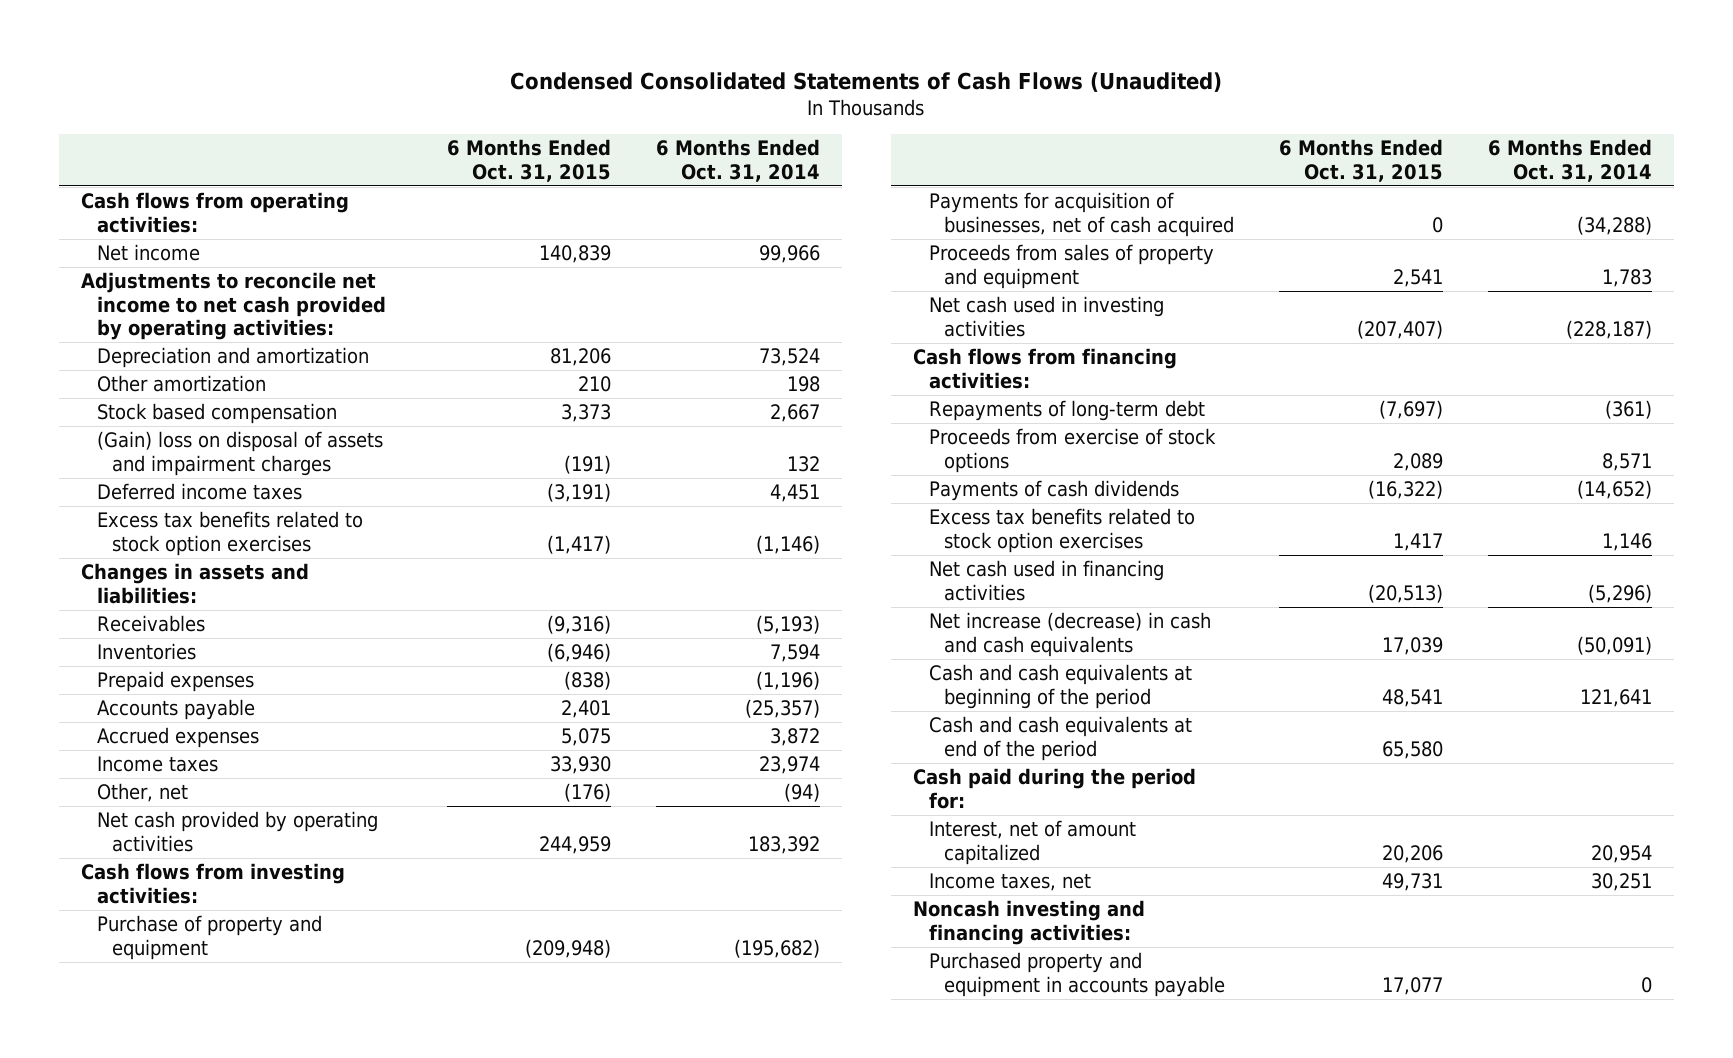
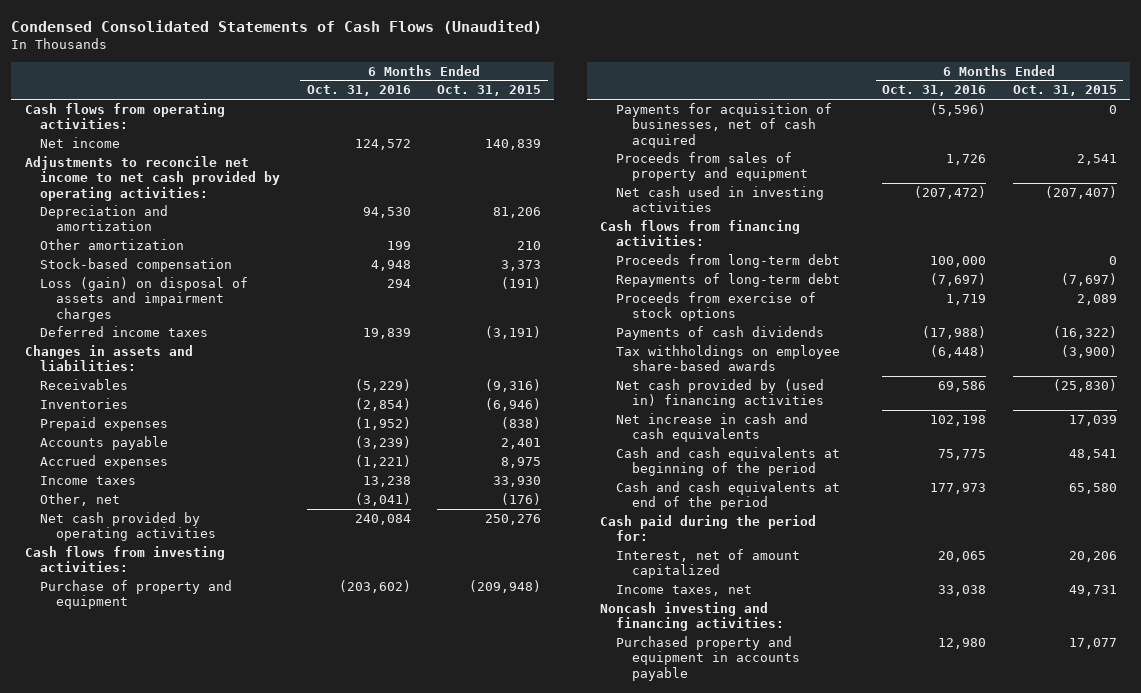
- | 6 Months Ended Oct. 31, 2015 | 6 Months Ended Oct. 31, 2014
+ | 6 Months Ended Oct. 31, 2016 | 6 Months Ended Oct. 31, 2015
- Stock based compensation | 3,373 | 2,667
- (Gain) loss on disposal of assets and impairment charges | (191) | 132
+ Stock-based compensation | 4,948 | 3,373
+ Loss (gain) on disposal of assets and impairment charges | 294 | (191)
- Excess tax benefits related to stock option exercises | (1,417) | (1,146)
- Accrued expenses | 5,075 | 3,872
+ Accrued expenses | (1,221) | 8,975
- Net cash provided by operating activities | 244,959 | 183,392
+ Net cash provided by operating activities | 240,084 | 250,276
+ Proceeds from long-term debt | 100,000 | 0
- Excess tax benefits related to stock option exercises | 1,417 | 1,146
- Net cash used in financing activities | (20,513) | (5,296)
- Net increase (decrease) in cash and cash equivalents | 17,039 | (50,091)
+ Tax withholdings on employee share-based awards | (6,448) | (3,900)
+ Net cash provided by (used in) financing activities | 69,586 | (25,830)
+ Net increase in cash and cash equivalents | 102,198 | 17,039

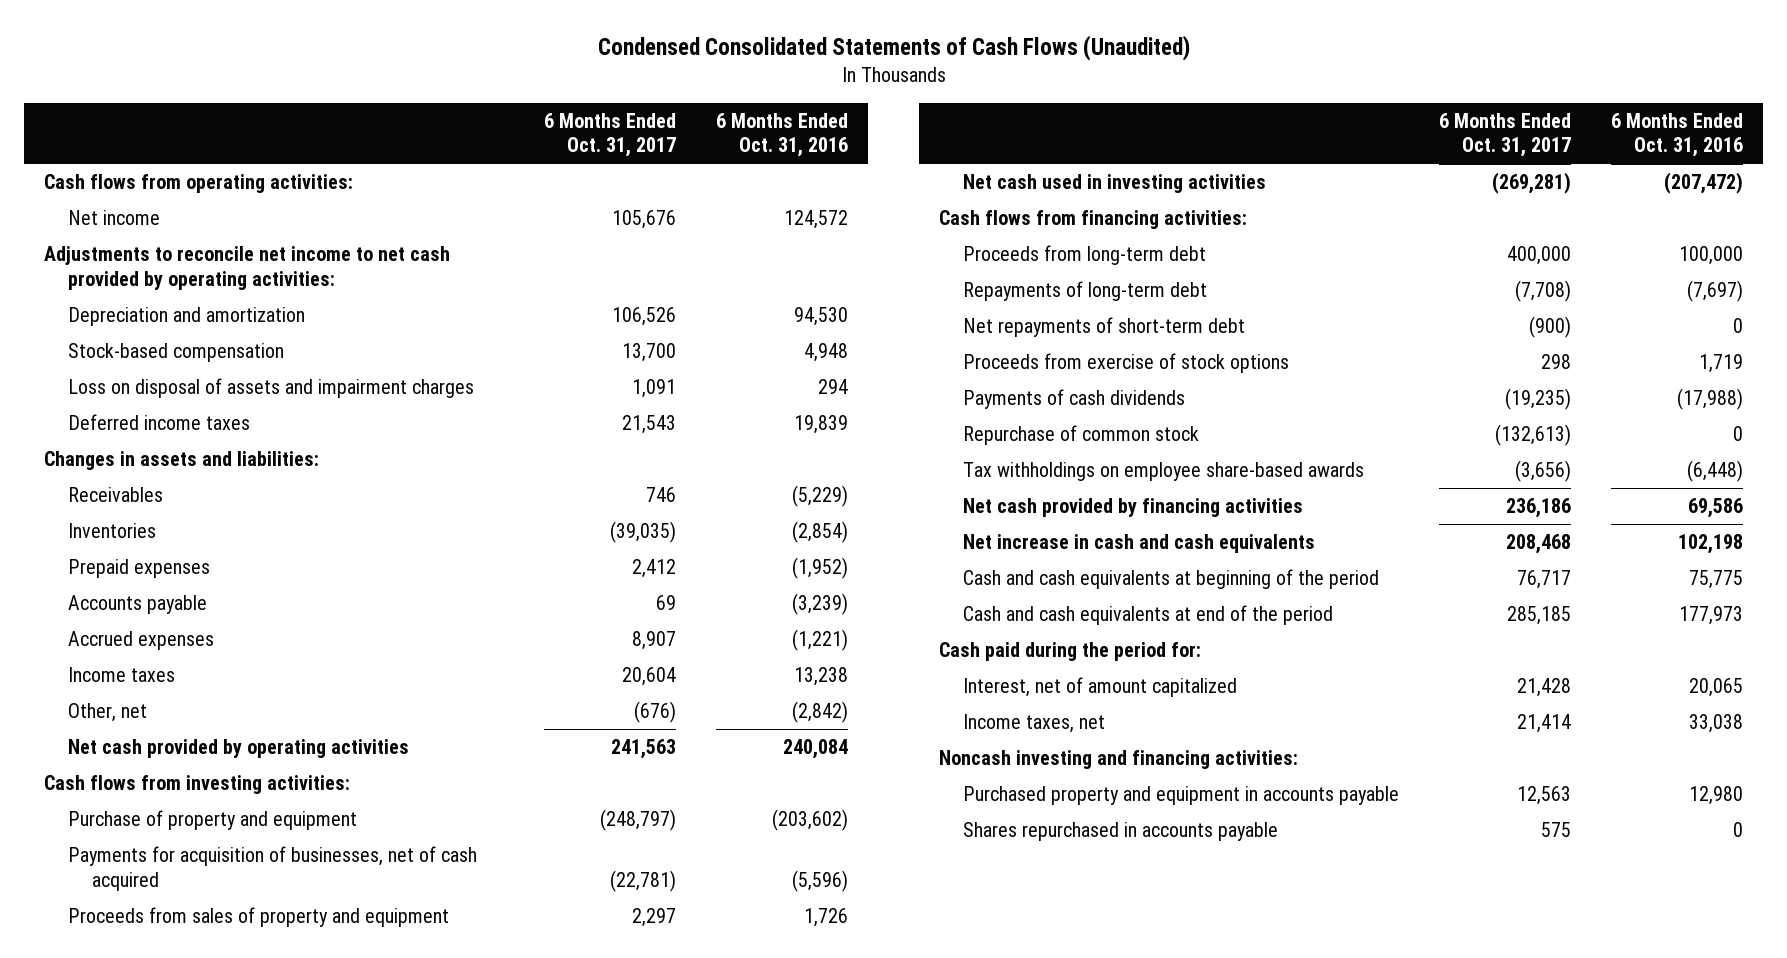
- | 6 Months Ended Oct. 31, 2016 | 6 Months Ended Oct. 31, 2015
+ | 6 Months Ended Oct. 31, 2017 | 6 Months Ended Oct. 31, 2016
- Other amortization | 199 | 210
- Loss (gain) on disposal of assets and impairment charges | 294 | (191)
+ Loss on disposal of assets and impairment charges | 1,091 | 294
- Other, net | (3,041) | (176)
+ Other, net | (676) | (2,842)
+ Net repayments of short-term debt | (900) | 0
+ Repurchase of common stock | (132,613) | 0
- Net cash provided by (used in) financing activities | 69,586 | (25,830)
+ Net cash provided by financing activities | 236,186 | 69,586
+ Shares repurchased in accounts payable | 575 | 0

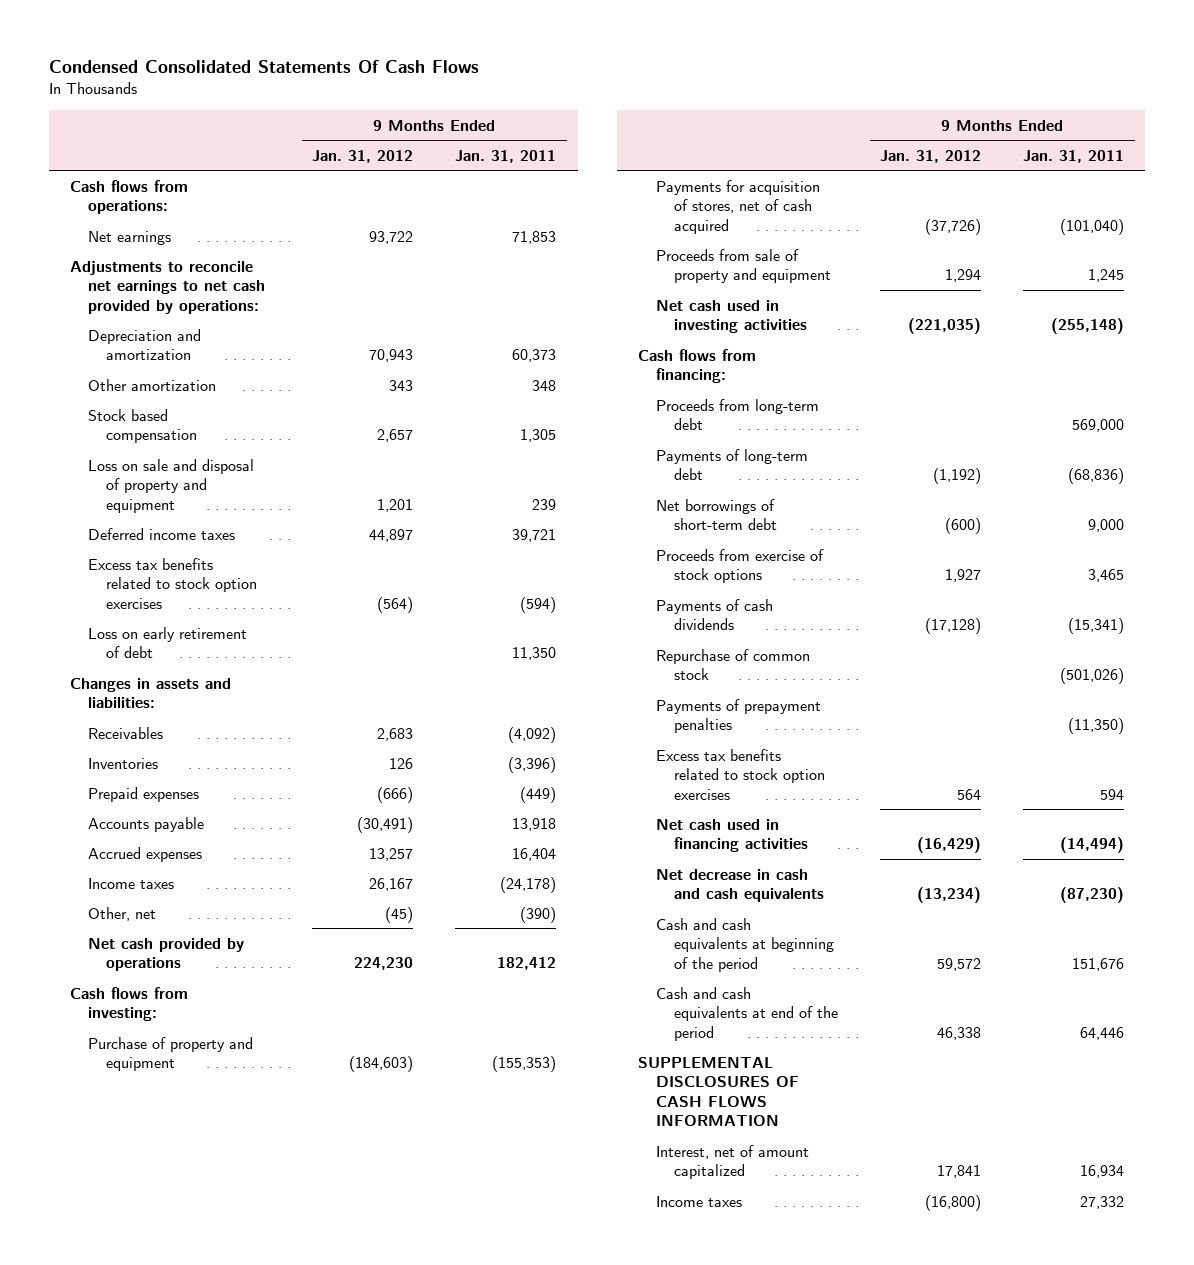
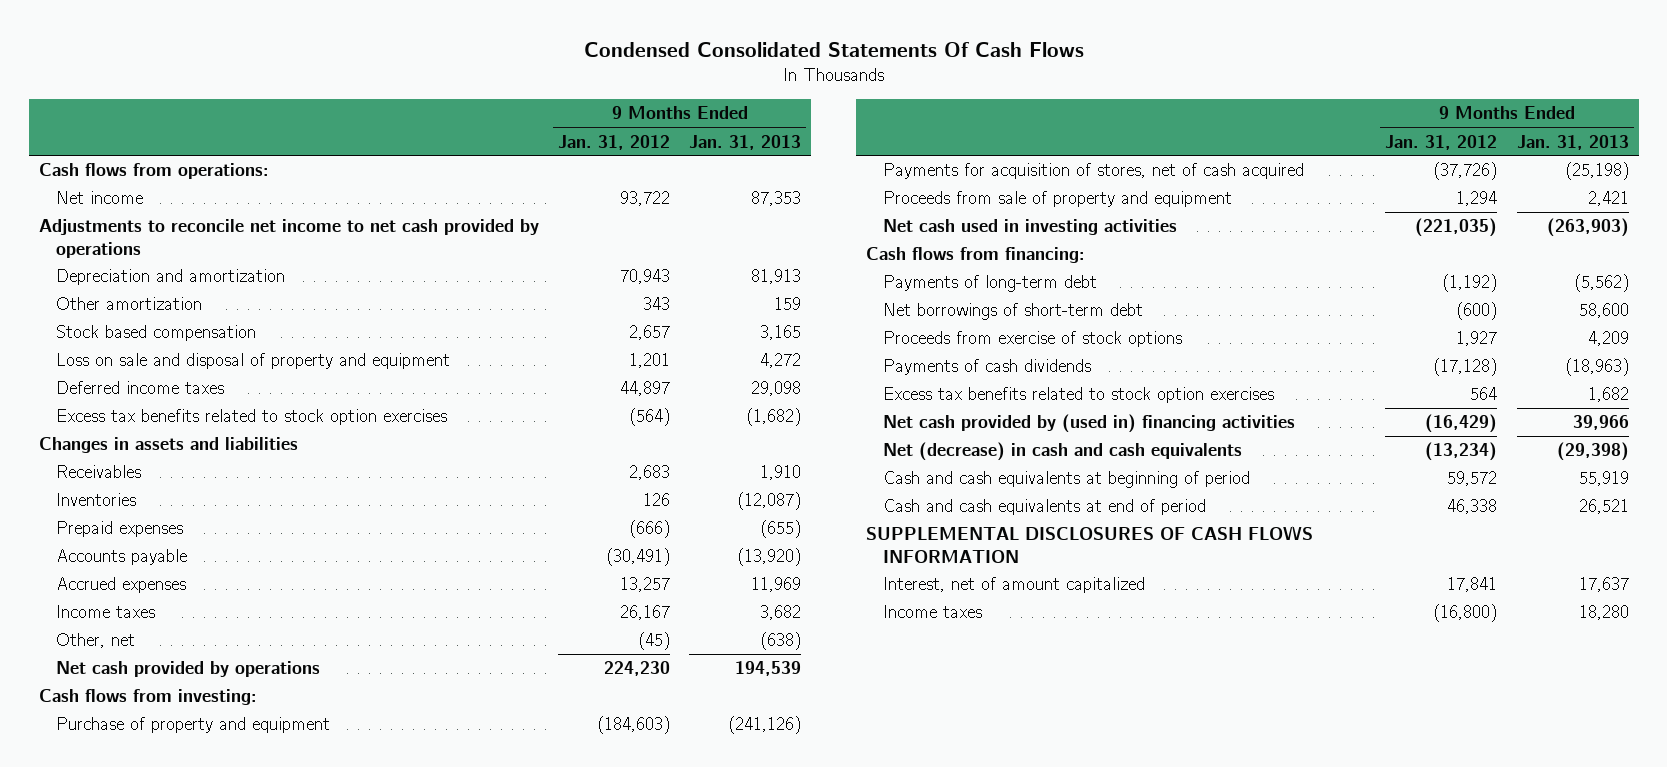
- | 9 Months Ended Jan. 31, 2012 | 9 Months Ended Jan. 31, 2011
+ | 9 Months Ended Jan. 31, 2012 | 9 Months Ended Jan. 31, 2013
- Net earnings | 93,722 | 71,853
- Adjustments to reconcile net earnings to net cash provided by operations:
+ Net income | 93,722 | 87,353
+ Adjustments to reconcile net income to net cash provided by operations
- Loss on early retirement of debt | | 11,350
- Changes in assets and liabilities:
+ Changes in assets and liabilities
- Proceeds from long-term debt | | 569,000
- Repurchase of common stock | | (501,026)
- Payments of prepayment penalties | | (11,350)
- Net cash used in financing activities | (16,429) | (14,494)
- Net decrease in cash and cash equivalents | (13,234) | (87,230)
- Cash and cash equivalents at beginning of the period | 59,572 | 151,676
- Cash and cash equivalents at end of the period | 46,338 | 64,446
+ Net cash provided by (used in) financing activities | (16,429) | 39,966
+ Net (decrease) in cash and cash equivalents | (13,234) | (29,398)
+ Cash and cash equivalents at beginning of period | 59,572 | 55,919
+ Cash and cash equivalents at end of period | 46,338 | 26,521

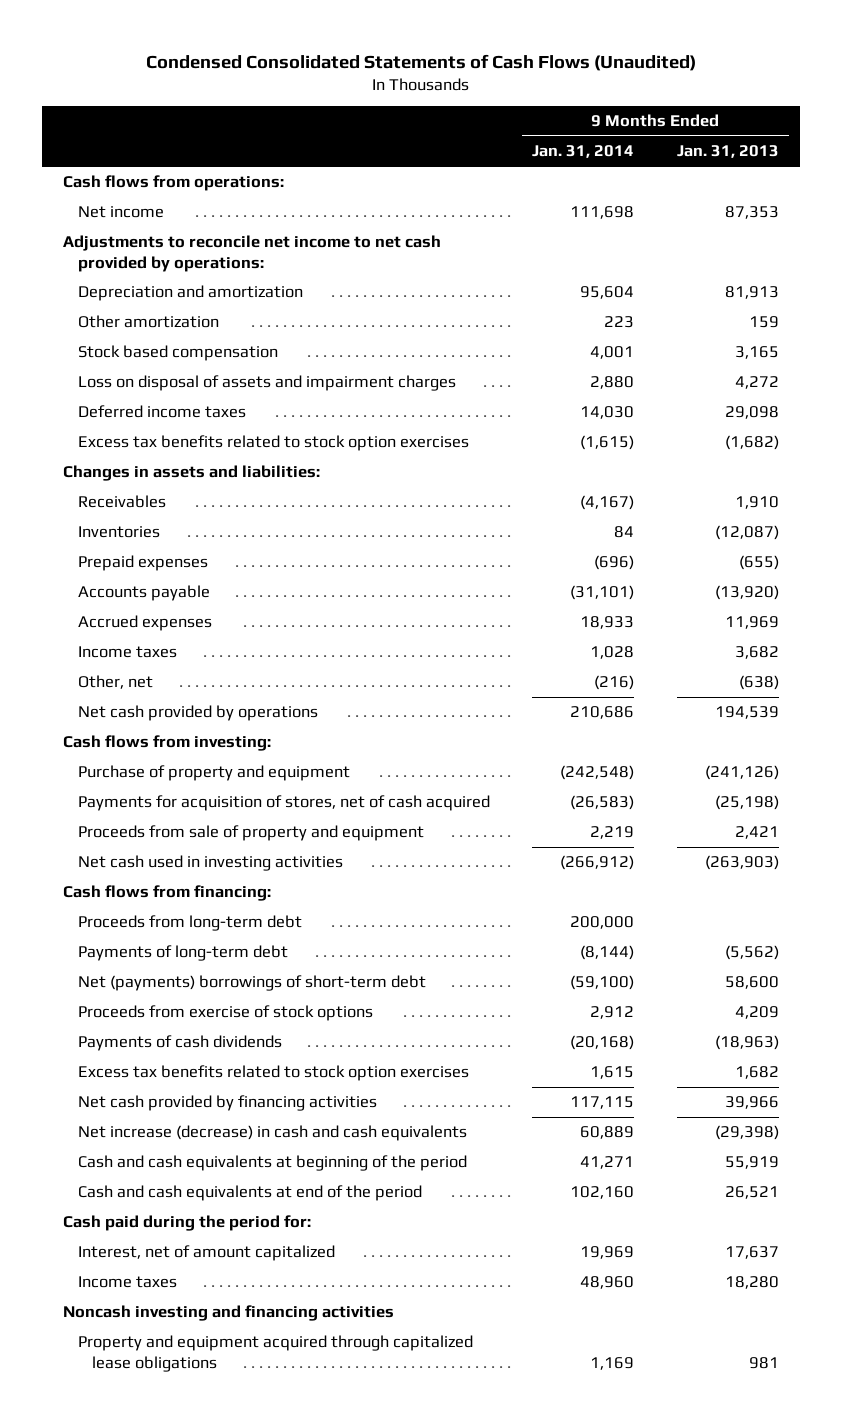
- Condensed Consolidated Statements Of Cash Flows
+ Condensed Consolidated Statements of Cash Flows (Unaudited)
- | 9 Months Ended Jan. 31, 2012 | 9 Months Ended Jan. 31, 2013
+ | 9 Months Ended Jan. 31, 2014 | 9 Months Ended Jan. 31, 2013
- Adjustments to reconcile net income to net cash provided by operations
+ Adjustments to reconcile net income to net cash provided by operations:
- Loss on sale and disposal of property and equipment | 1,201 | 4,272
+ Loss on disposal of assets and impairment charges | 2,880 | 4,272
- Changes in assets and liabilities
+ Changes in assets and liabilities:
+ Proceeds from long-term debt | 200,000 |
- Net borrowings of short-term debt | (600) | 58,600
+ Net (payments) borrowings of short-term debt | (59,100) | 58,600
- Net cash provided by (used in) financing activities | (16,429) | 39,966
- Net (decrease) in cash and cash equivalents | (13,234) | (29,398)
- Cash and cash equivalents at beginning of period | 59,572 | 55,919
- Cash and cash equivalents at end of period | 46,338 | 26,521
- SUPPLEMENTAL DISCLOSURES OF CASH FLOWS INFORMATION
+ Net cash provided by financing activities | 117,115 | 39,966
+ Net increase (decrease) in cash and cash equivalents | 60,889 | (29,398)
+ Cash and cash equivalents at beginning of the period | 41,271 | 55,919
+ Cash and cash equivalents at end of the period | 102,160 | 26,521
+ Cash paid during the period for:
+ Noncash investing and financing activities
+ Property and equipment acquired through capitalized lease obligations | 1,169 | 981

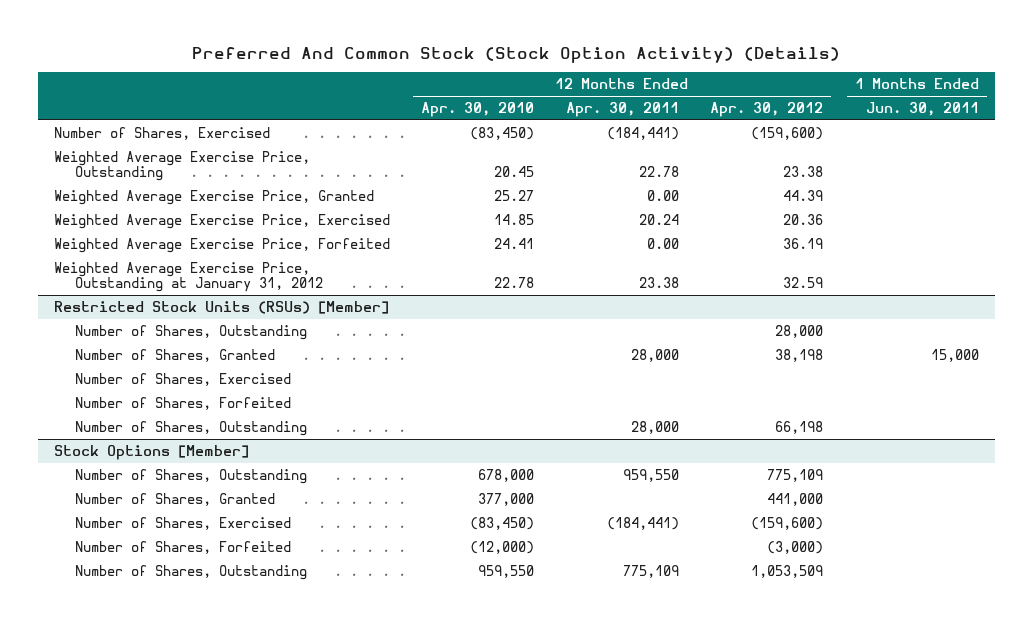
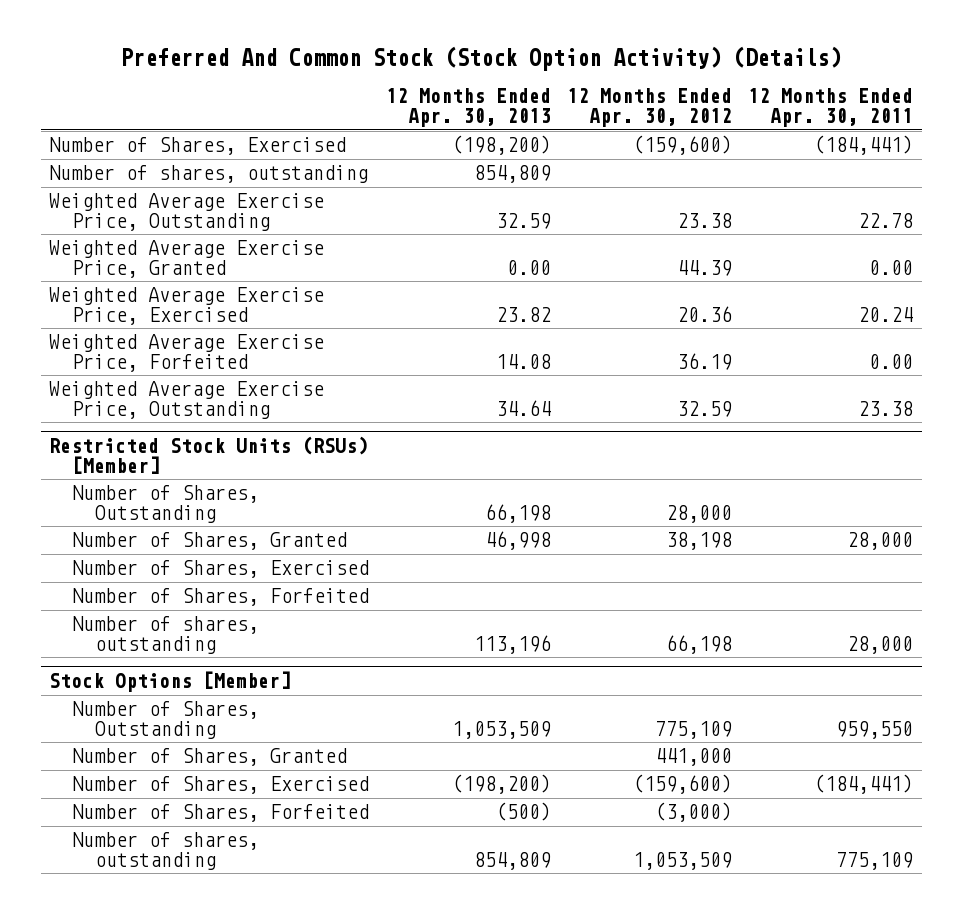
- | 12 Months Ended Apr. 30, 2010 | 12 Months Ended Apr. 30, 2011 | 12 Months Ended Apr. 30, 2012 | 1 Months Ended Jun. 30, 2011
+ | 12 Months Ended Apr. 30, 2013 | 12 Months Ended Apr. 30, 2012 | 12 Months Ended Apr. 30, 2011
+ Number of shares, outstanding | 854,809 | |
- Weighted Average Exercise Price, Outstanding at January 31, 2012 | 22.78 | 23.38 | 32.59 |
+ Weighted Average Exercise Price, Outstanding | 34.64 | 32.59 | 23.38
@ Restricted Stock Units (RSUs) [Member]
- Number of Shares, Outstanding | | 28,000 | 66,198 |
+ Number of shares, outstanding | 113,196 | 66,198 | 28,000
@ Stock Options [Member]
- Number of Shares, Outstanding | 959,550 | 775,109 | 1,053,509 |
+ Number of shares, outstanding | 854,809 | 1,053,509 | 775,109

